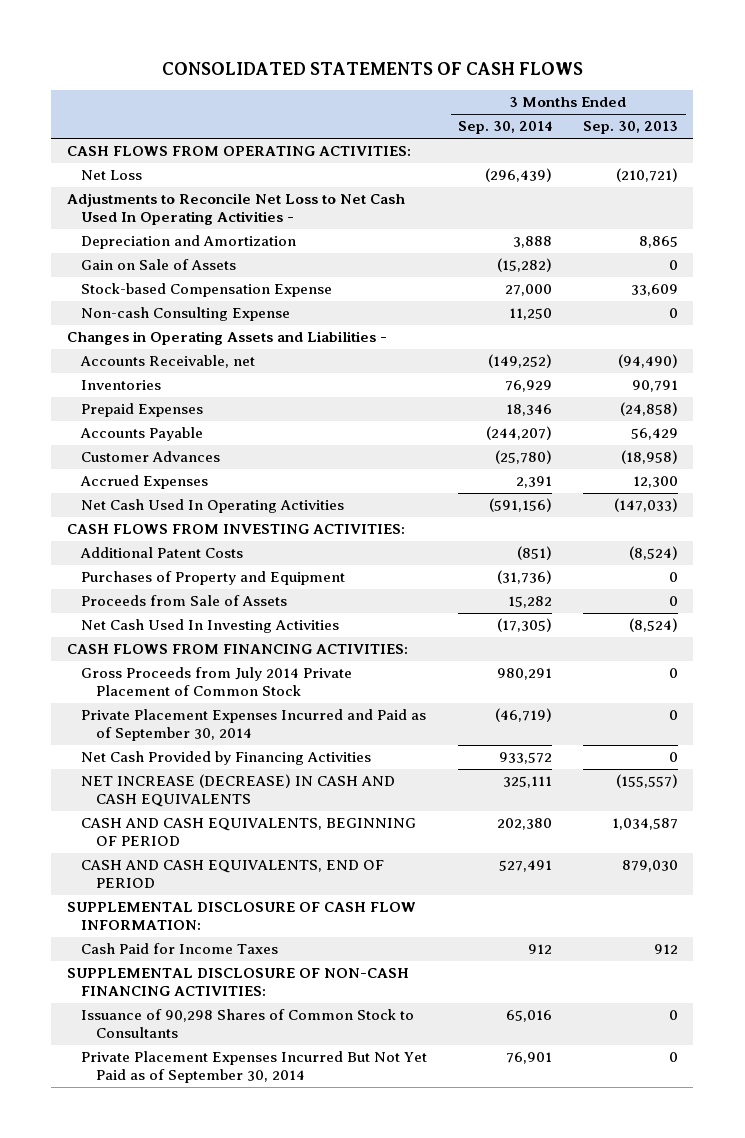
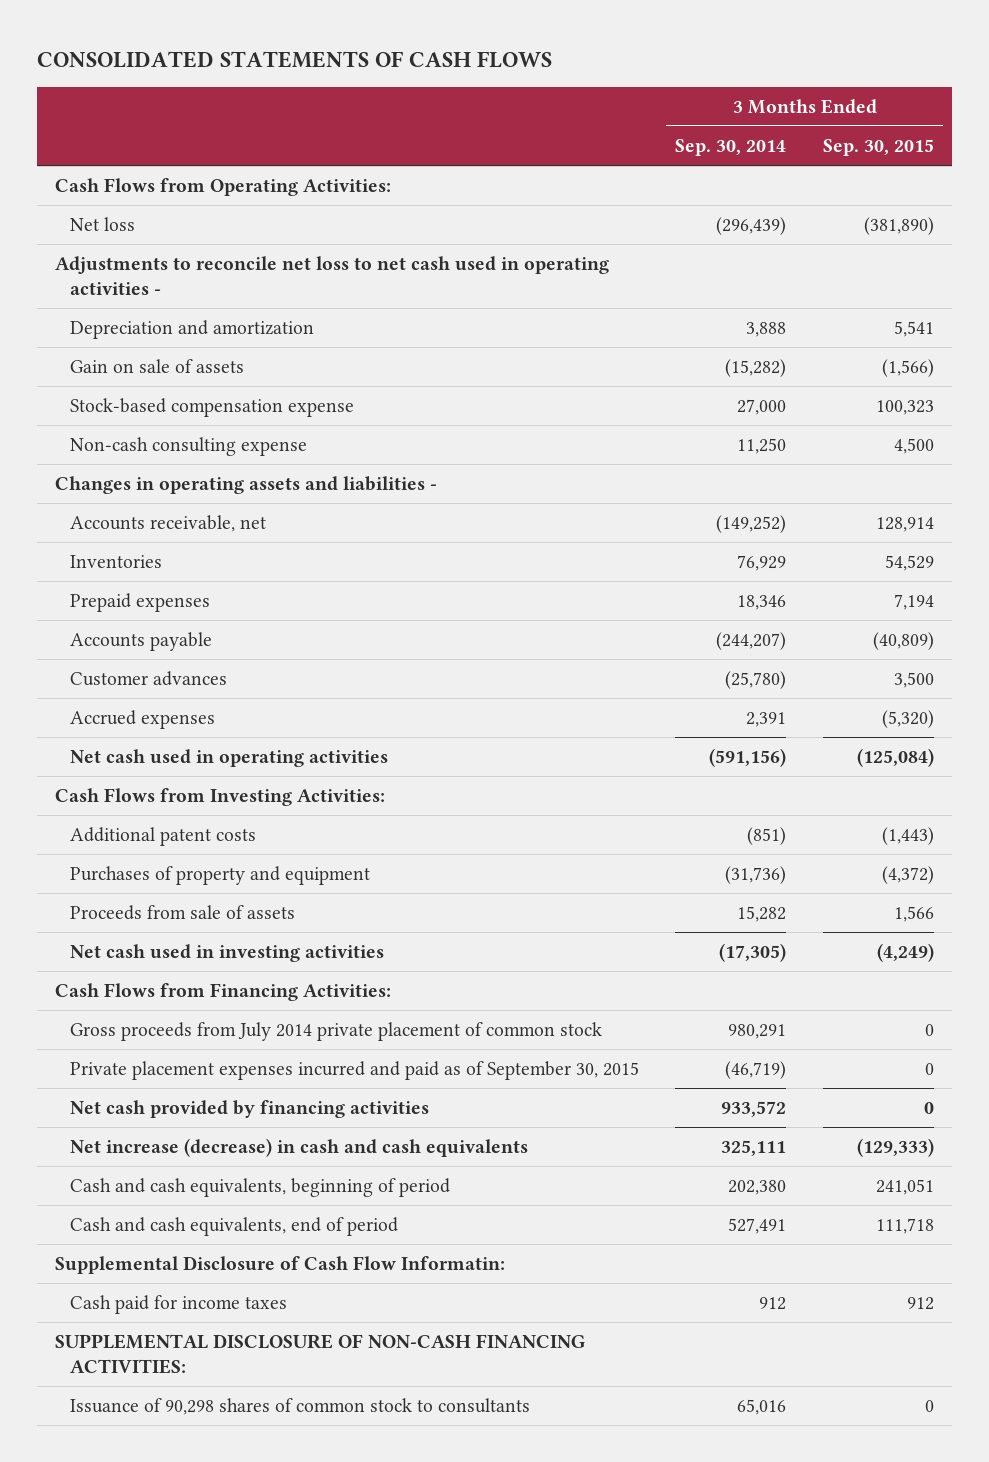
- | 3 Months Ended Sep. 30, 2014 | 3 Months Ended Sep. 30, 2013
+ | 3 Months Ended Sep. 30, 2014 | 3 Months Ended Sep. 30, 2015
- CASH FLOWS FROM OPERATING ACTIVITIES:
- Net Loss | (296,439) | (210,721)
- Adjustments to Reconcile Net Loss to Net Cash Used In Operating Activities -
- Depreciation and Amortization | 3,888 | 8,865
- Gain on Sale of Assets | (15,282) | 0
- Stock-based Compensation Expense | 27,000 | 33,609
- Non-cash Consulting Expense | 11,250 | 0
- Changes in Operating Assets and Liabilities -
- Accounts Receivable, net | (149,252) | (94,490)
+ Cash Flows from Operating Activities:
+ Net loss | (296,439) | (381,890)
+ Adjustments to reconcile net loss to net cash used in operating activities -
+ Depreciation and amortization | 3,888 | 5,541
+ Gain on sale of assets | (15,282) | (1,566)
+ Stock-based compensation expense | 27,000 | 100,323
+ Non-cash consulting expense | 11,250 | 4,500
+ Changes in operating assets and liabilities -
+ Accounts receivable, net | (149,252) | 128,914
- Prepaid Expenses | 18,346 | (24,858)
- Accounts Payable | (244,207) | 56,429
- Customer Advances | (25,780) | (18,958)
- Accrued Expenses | 2,391 | 12,300
- Net Cash Used In Operating Activities | (591,156) | (147,033)
- CASH FLOWS FROM INVESTING ACTIVITIES:
- Additional Patent Costs | (851) | (8,524)
- Purchases of Property and Equipment | (31,736) | 0
- Proceeds from Sale of Assets | 15,282 | 0
- Net Cash Used In Investing Activities | (17,305) | (8,524)
- CASH FLOWS FROM FINANCING ACTIVITIES:
- Gross Proceeds from July 2014 Private Placement of Common Stock | 980,291 | 0
- Private Placement Expenses Incurred and Paid as of September 30, 2014 | (46,719) | 0
- Net Cash Provided by Financing Activities | 933,572 | 0
- NET INCREASE (DECREASE) IN CASH AND CASH EQUIVALENTS | 325,111 | (155,557)
- CASH AND CASH EQUIVALENTS, BEGINNING OF PERIOD | 202,380 | 1,034,587
- CASH AND CASH EQUIVALENTS, END OF PERIOD | 527,491 | 879,030
- SUPPLEMENTAL DISCLOSURE OF CASH FLOW INFORMATION:
- Cash Paid for Income Taxes | 912 | 912
+ Prepaid expenses | 18,346 | 7,194
+ Accounts payable | (244,207) | (40,809)
+ Customer advances | (25,780) | 3,500
+ Accrued expenses | 2,391 | (5,320)
+ Net cash used in operating activities | (591,156) | (125,084)
+ Cash Flows from Investing Activities:
+ Additional patent costs | (851) | (1,443)
+ Purchases of property and equipment | (31,736) | (4,372)
+ Proceeds from sale of assets | 15,282 | 1,566
+ Net cash used in investing activities | (17,305) | (4,249)
+ Cash Flows from Financing Activities:
+ Gross proceeds from July 2014 private placement of common stock | 980,291 | 0
+ Private placement expenses incurred and paid as of September 30, 2015 | (46,719) | 0
+ Net cash provided by financing activities | 933,572 | 0
+ Net increase (decrease) in cash and cash equivalents | 325,111 | (129,333)
+ Cash and cash equivalents, beginning of period | 202,380 | 241,051
+ Cash and cash equivalents, end of period | 527,491 | 111,718
+ Supplemental Disclosure of Cash Flow Informatin:
+ Cash paid for income taxes | 912 | 912
- Issuance of 90,298 Shares of Common Stock to Consultants | 65,016 | 0
- Private Placement Expenses Incurred But Not Yet Paid as of September 30, 2014 | 76,901 | 0
+ Issuance of 90,298 shares of common stock to consultants | 65,016 | 0

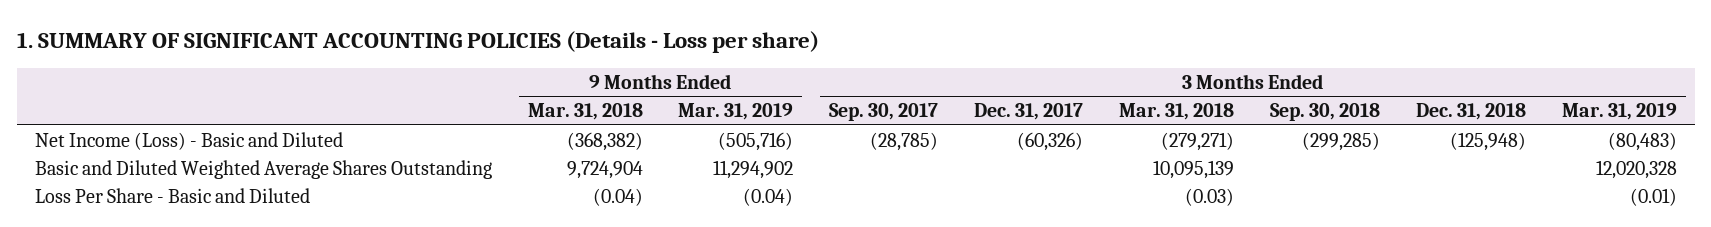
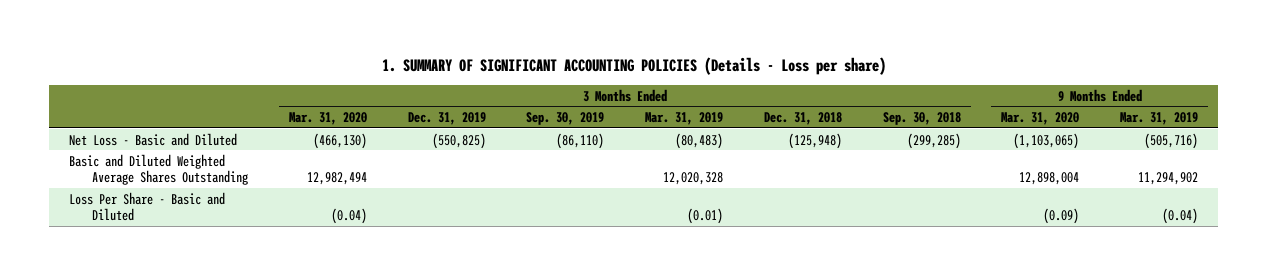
- | 9 Months Ended Mar. 31, 2018 | 9 Months Ended Mar. 31, 2019 | 3 Months Ended Sep. 30, 2017 | 3 Months Ended Dec. 31, 2017 | 3 Months Ended Mar. 31, 2018 | 3 Months Ended Sep. 30, 2018 | 3 Months Ended Dec. 31, 2018 | 3 Months Ended Mar. 31, 2019
+ | 3 Months Ended Mar. 31, 2020 | 3 Months Ended Dec. 31, 2019 | 3 Months Ended Sep. 30, 2019 | 3 Months Ended Mar. 31, 2019 | 3 Months Ended Dec. 31, 2018 | 3 Months Ended Sep. 30, 2018 | 9 Months Ended Mar. 31, 2020 | 9 Months Ended Mar. 31, 2019
- Net Income (Loss) - Basic and Diluted | (368,382) | (505,716) | (28,785) | (60,326) | (279,271) | (299,285) | (125,948) | (80,483)
+ Net Loss - Basic and Diluted | (466,130) | (550,825) | (86,110) | (80,483) | (125,948) | (299,285) | (1,103,065) | (505,716)

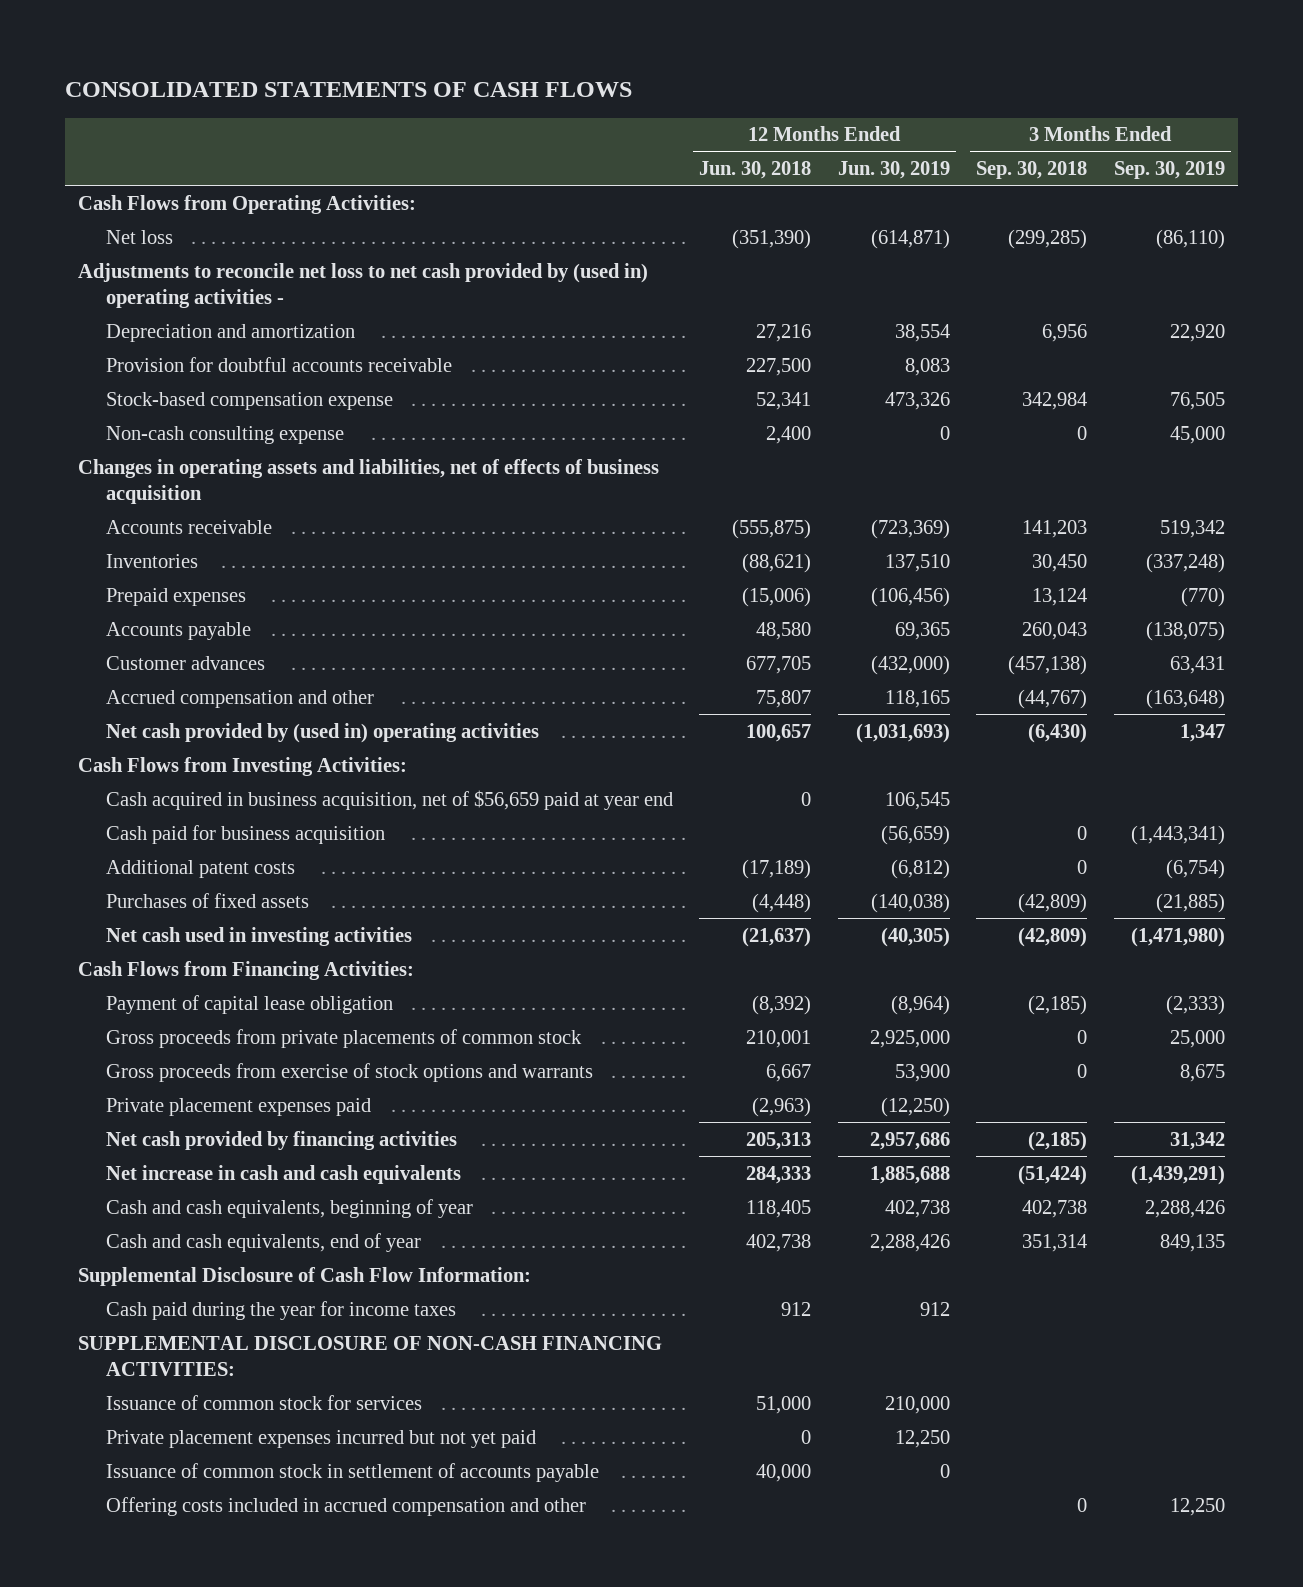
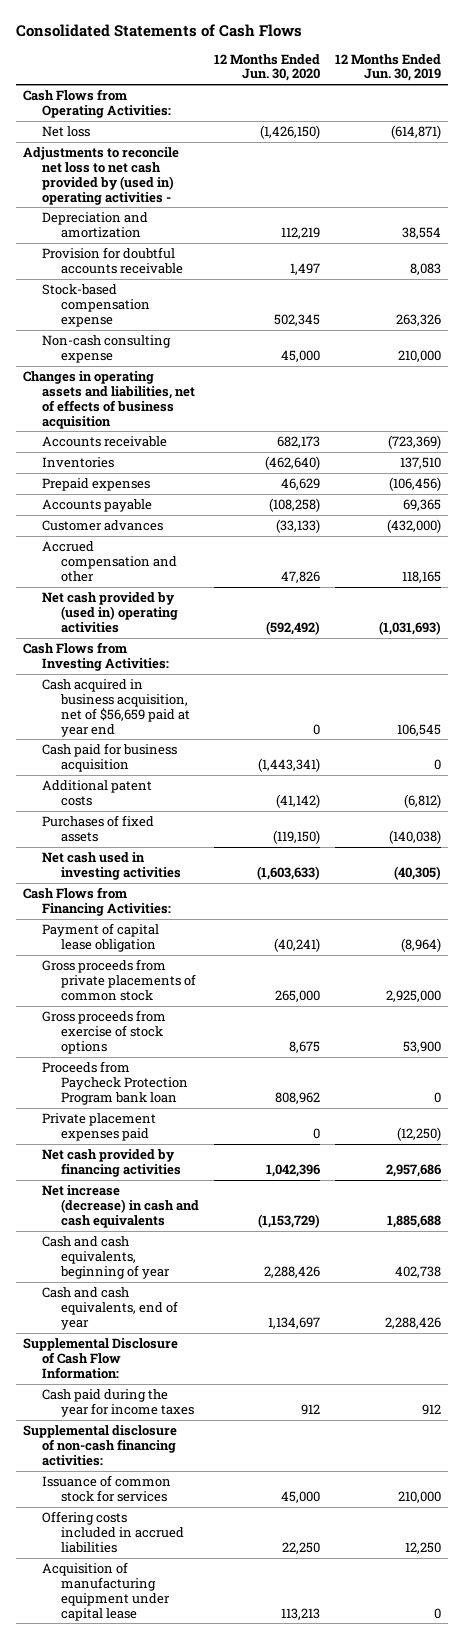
- CONSOLIDATED STATEMENTS OF CASH FLOWS
+ Consolidated Statements of Cash Flows
- | 12 Months Ended Jun. 30, 2018 | 12 Months Ended Jun. 30, 2019 | 3 Months Ended Sep. 30, 2018 | 3 Months Ended Sep. 30, 2019
+ | 12 Months Ended Jun. 30, 2020 | 12 Months Ended Jun. 30, 2019
- Stock-based compensation expense | 52,341 | 473,326 | 342,984 | 76,505
- Non-cash consulting expense | 2,400 | 0 | 0 | 45,000
+ Stock-based compensation expense | 502,345 | 263,326
+ Non-cash consulting expense | 45,000 | 210,000
- Cash paid for business acquisition | | (56,659) | 0 | (1,443,341)
+ Cash paid for business acquisition | (1,443,341) | 0
- Gross proceeds from exercise of stock options and warrants | 6,667 | 53,900 | 0 | 8,675
+ Gross proceeds from exercise of stock options | 8,675 | 53,900
+ Proceeds from Paycheck Protection Program bank loan | 808,962 | 0
- Net increase in cash and cash equivalents | 284,333 | 1,885,688 | (51,424) | (1,439,291)
+ Net increase (decrease) in cash and cash equivalents | (1,153,729) | 1,885,688
- SUPPLEMENTAL DISCLOSURE OF NON-CASH FINANCING ACTIVITIES:
+ Supplemental disclosure of non-cash financing activities:
- Private placement expenses incurred but not yet paid | 0 | 12,250 | |
- Issuance of common stock in settlement of accounts payable | 40,000 | 0 | |
- Offering costs included in accrued compensation and other | | | 0 | 12,250
+ Offering costs included in accrued liabilities | 22,250 | 12,250
+ Acquisition of manufacturing equipment under capital lease | 113,213 | 0

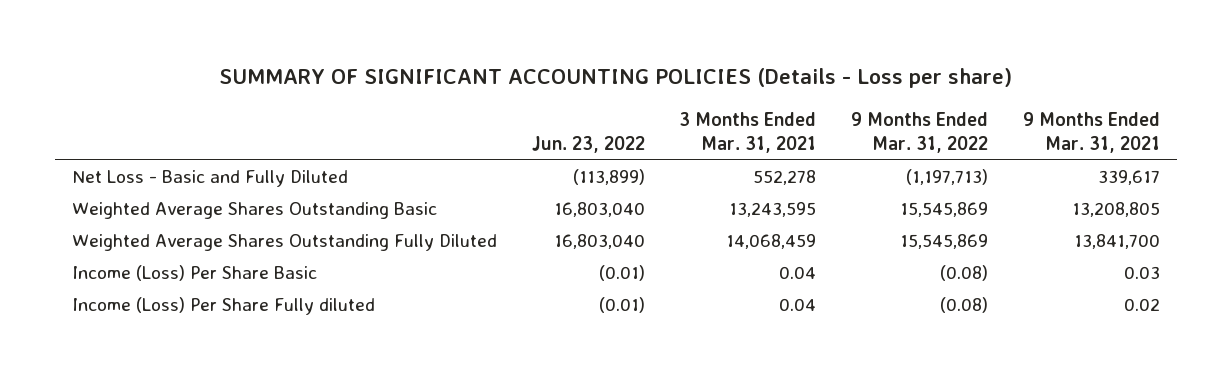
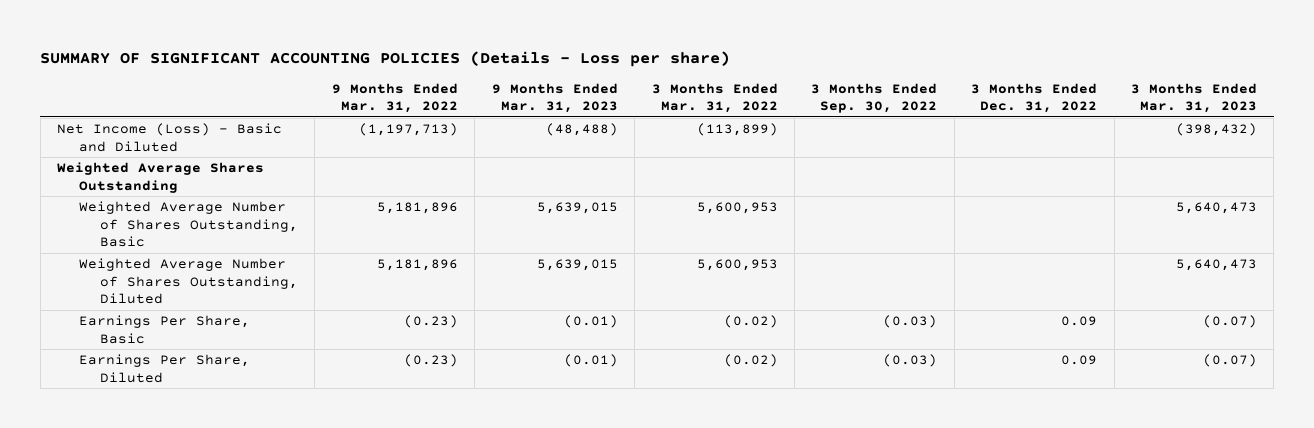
- | Jun. 23, 2022 | 3 Months Ended Mar. 31, 2021 | 9 Months Ended Mar. 31, 2022 | 9 Months Ended Mar. 31, 2021
+ | 9 Months Ended Mar. 31, 2022 | 9 Months Ended Mar. 31, 2023 | 3 Months Ended Mar. 31, 2022 | 3 Months Ended Sep. 30, 2022 | 3 Months Ended Dec. 31, 2022 | 3 Months Ended Mar. 31, 2023
- Net Loss - Basic and Fully Diluted | (113,899) | 552,278 | (1,197,713) | 339,617
- Weighted Average Shares Outstanding Basic | 16,803,040 | 13,243,595 | 15,545,869 | 13,208,805
- Weighted Average Shares Outstanding Fully Diluted | 16,803,040 | 14,068,459 | 15,545,869 | 13,841,700
- Income (Loss) Per Share Basic | (0.01) | 0.04 | (0.08) | 0.03
- Income (Loss) Per Share Fully diluted | (0.01) | 0.04 | (0.08) | 0.02
+ Net Income (Loss) - Basic and Diluted | (1,197,713) | (48,488) | (113,899) | | | (398,432)
+ Weighted Average Shares Outstanding
+ Weighted Average Number of Shares Outstanding, Basic | 5,181,896 | 5,639,015 | 5,600,953 | | | 5,640,473
+ Weighted Average Number of Shares Outstanding, Diluted | 5,181,896 | 5,639,015 | 5,600,953 | | | 5,640,473
+ Earnings Per Share, Basic | (0.23) | (0.01) | (0.02) | (0.03) | 0.09 | (0.07)
+ Earnings Per Share, Diluted | (0.23) | (0.01) | (0.02) | (0.03) | 0.09 | (0.07)

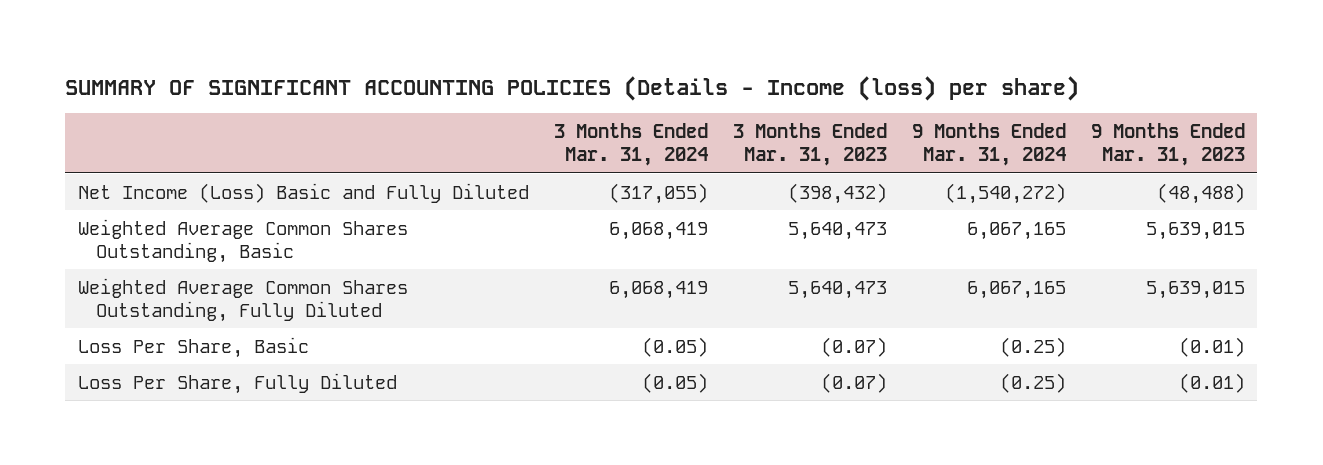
- SUMMARY OF SIGNIFICANT ACCOUNTING POLICIES (Details - Loss per share)
+ SUMMARY OF SIGNIFICANT ACCOUNTING POLICIES (Details - Income (loss) per share)
- | 9 Months Ended Mar. 31, 2022 | 9 Months Ended Mar. 31, 2023 | 3 Months Ended Mar. 31, 2022 | 3 Months Ended Sep. 30, 2022 | 3 Months Ended Dec. 31, 2022 | 3 Months Ended Mar. 31, 2023
+ | 3 Months Ended Mar. 31, 2024 | 3 Months Ended Mar. 31, 2023 | 9 Months Ended Mar. 31, 2024 | 9 Months Ended Mar. 31, 2023
- Net Income (Loss) - Basic and Diluted | (1,197,713) | (48,488) | (113,899) | | | (398,432)
- Weighted Average Shares Outstanding
- Weighted Average Number of Shares Outstanding, Basic | 5,181,896 | 5,639,015 | 5,600,953 | | | 5,640,473
- Weighted Average Number of Shares Outstanding, Diluted | 5,181,896 | 5,639,015 | 5,600,953 | | | 5,640,473
- Earnings Per Share, Basic | (0.23) | (0.01) | (0.02) | (0.03) | 0.09 | (0.07)
- Earnings Per Share, Diluted | (0.23) | (0.01) | (0.02) | (0.03) | 0.09 | (0.07)
+ Net Income (Loss) Basic and Fully Diluted | (317,055) | (398,432) | (1,540,272) | (48,488)
+ Weighted Average Common Shares Outstanding, Basic | 6,068,419 | 5,640,473 | 6,067,165 | 5,639,015
+ Weighted Average Common Shares Outstanding, Fully Diluted | 6,068,419 | 5,640,473 | 6,067,165 | 5,639,015
+ Loss Per Share, Basic | (0.05) | (0.07) | (0.25) | (0.01)
+ Loss Per Share, Fully Diluted | (0.05) | (0.07) | (0.25) | (0.01)

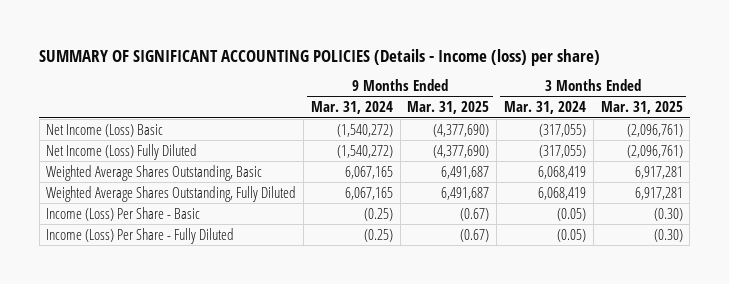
- | 3 Months Ended Mar. 31, 2024 | 3 Months Ended Mar. 31, 2023 | 9 Months Ended Mar. 31, 2024 | 9 Months Ended Mar. 31, 2023
+ | 9 Months Ended Mar. 31, 2024 | 9 Months Ended Mar. 31, 2025 | 3 Months Ended Mar. 31, 2024 | 3 Months Ended Mar. 31, 2025
- Net Income (Loss) Basic and Fully Diluted | (317,055) | (398,432) | (1,540,272) | (48,488)
- Weighted Average Common Shares Outstanding, Basic | 6,068,419 | 5,640,473 | 6,067,165 | 5,639,015
- Weighted Average Common Shares Outstanding, Fully Diluted | 6,068,419 | 5,640,473 | 6,067,165 | 5,639,015
- Loss Per Share, Basic | (0.05) | (0.07) | (0.25) | (0.01)
- Loss Per Share, Fully Diluted | (0.05) | (0.07) | (0.25) | (0.01)
+ Net Income (Loss) Basic | (1,540,272) | (4,377,690) | (317,055) | (2,096,761)
+ Net Income (Loss) Fully Diluted | (1,540,272) | (4,377,690) | (317,055) | (2,096,761)
+ Weighted Average Shares Outstanding, Basic | 6,067,165 | 6,491,687 | 6,068,419 | 6,917,281
+ Weighted Average Shares Outstanding, Fully Diluted | 6,067,165 | 6,491,687 | 6,068,419 | 6,917,281
+ Income (Loss) Per Share - Basic | (0.25) | (0.67) | (0.05) | (0.30)
+ Income (Loss) Per Share - Fully Diluted | (0.25) | (0.67) | (0.05) | (0.30)

